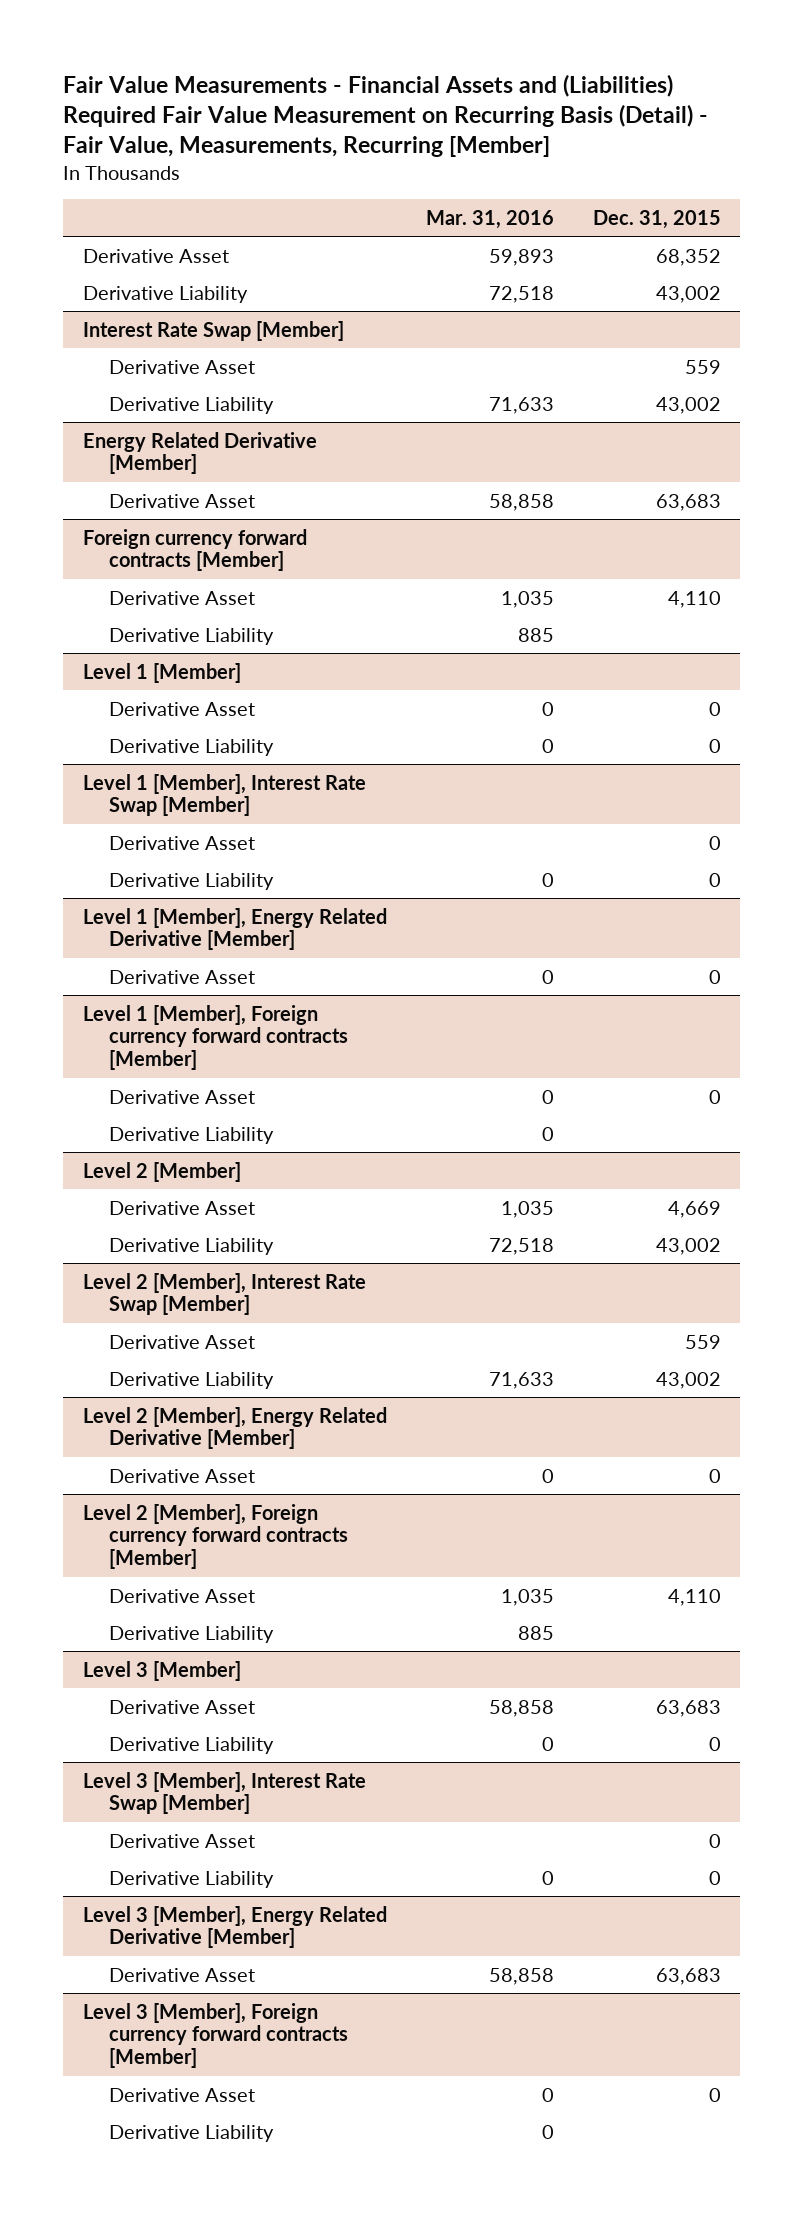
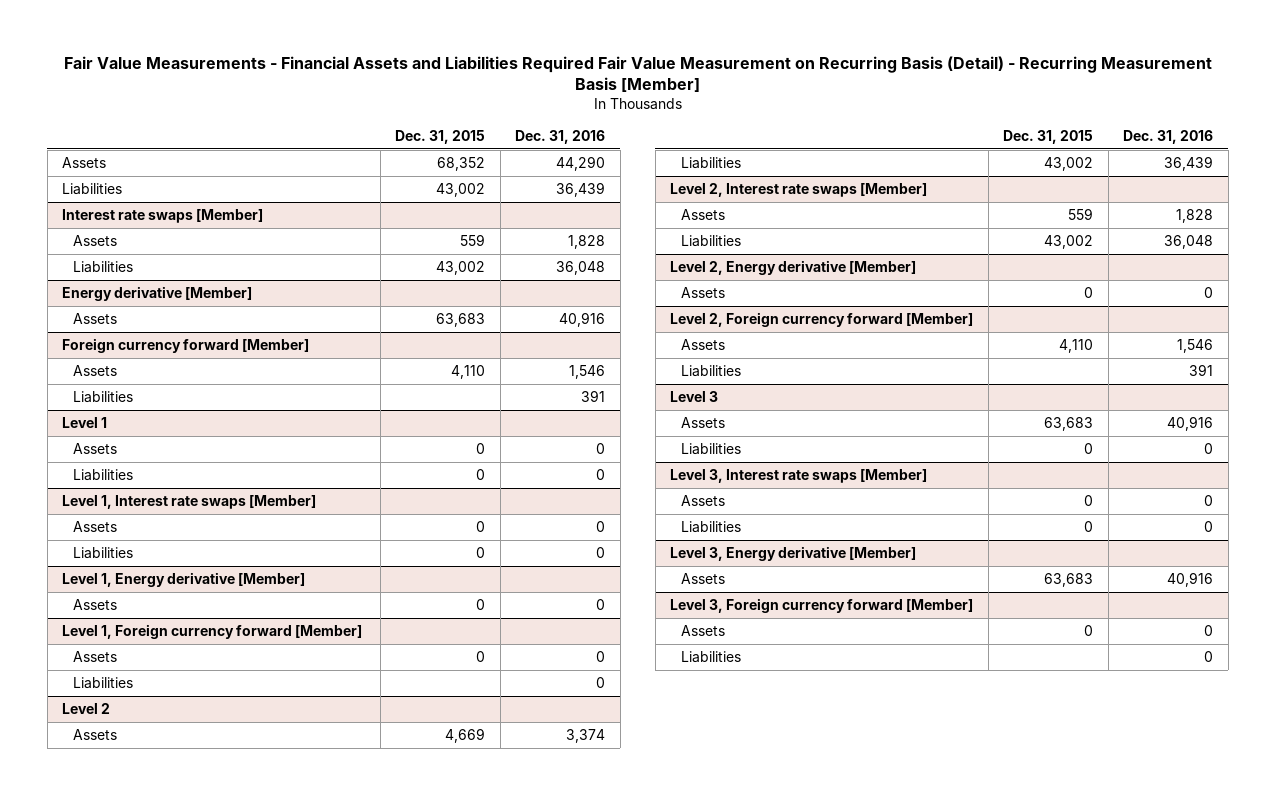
- Fair Value Measurements - Financial Assets and (Liabilities) Required Fair Value Measurement on Recurring Basis (Detail) - Fair Value, Measurements, Recurring [Member]
+ Fair Value Measurements - Financial Assets and Liabilities Required Fair Value Measurement on Recurring Basis (Detail) - Recurring Measurement Basis [Member]
- | Mar. 31, 2016 | Dec. 31, 2015
+ | Dec. 31, 2015 | Dec. 31, 2016
- Derivative Asset | 59,893 | 68,352
- Derivative Liability | 72,518 | 43,002
- Interest Rate Swap [Member]
- Derivative Asset | | 559
- Derivative Liability | 71,633 | 43,002
- Energy Related Derivative [Member]
- Derivative Asset | 58,858 | 63,683
- Foreign currency forward contracts [Member]
- Derivative Asset | 1,035 | 4,110
- Derivative Liability | 885 |
- Level 1 [Member]
- Derivative Asset | 0 | 0
- Derivative Liability | 0 | 0
- Level 1 [Member], Interest Rate Swap [Member]
- Derivative Asset | | 0
- Derivative Liability | 0 | 0
- Level 1 [Member], Energy Related Derivative [Member]
- Derivative Asset | 0 | 0
- Level 1 [Member], Foreign currency forward contracts [Member]
- Derivative Asset | 0 | 0
- Derivative Liability | 0 |
- Level 2 [Member]
- Derivative Asset | 1,035 | 4,669
- Derivative Liability | 72,518 | 43,002
- Level 2 [Member], Interest Rate Swap [Member]
- Derivative Asset | | 559
- Derivative Liability | 71,633 | 43,002
- Level 2 [Member], Energy Related Derivative [Member]
- Derivative Asset | 0 | 0
- Level 2 [Member], Foreign currency forward contracts [Member]
- Derivative Asset | 1,035 | 4,110
- Derivative Liability | 885 |
- Level 3 [Member]
- Derivative Asset | 58,858 | 63,683
- Derivative Liability | 0 | 0
- Level 3 [Member], Interest Rate Swap [Member]
- Derivative Asset | | 0
- Derivative Liability | 0 | 0
- Level 3 [Member], Energy Related Derivative [Member]
- Derivative Asset | 58,858 | 63,683
- Level 3 [Member], Foreign currency forward contracts [Member]
- Derivative Asset | 0 | 0
- Derivative Liability | 0 |
+ Assets | 68,352 | 44,290
+ Liabilities | 43,002 | 36,439
+ Interest rate swaps [Member]
+ Assets | 559 | 1,828
+ Liabilities | 43,002 | 36,048
+ Energy derivative [Member]
+ Assets | 63,683 | 40,916
+ Foreign currency forward [Member]
+ Assets | 4,110 | 1,546
+ Liabilities | | 391
+ Level 1
+ Assets | 0 | 0
+ Liabilities | 0 | 0
+ Level 1, Interest rate swaps [Member]
+ Assets | 0 | 0
+ Liabilities | 0 | 0
+ Level 1, Energy derivative [Member]
+ Assets | 0 | 0
+ Level 1, Foreign currency forward [Member]
+ Assets | 0 | 0
+ Liabilities | | 0
+ Level 2
+ Assets | 4,669 | 3,374
+ Liabilities | 43,002 | 36,439
+ Level 2, Interest rate swaps [Member]
+ Assets | 559 | 1,828
+ Liabilities | 43,002 | 36,048
+ Level 2, Energy derivative [Member]
+ Assets | 0 | 0
+ Level 2, Foreign currency forward [Member]
+ Assets | 4,110 | 1,546
+ Liabilities | | 391
+ Level 3
+ Assets | 63,683 | 40,916
+ Liabilities | 0 | 0
+ Level 3, Interest rate swaps [Member]
+ Assets | 0 | 0
+ Liabilities | 0 | 0
+ Level 3, Energy derivative [Member]
+ Assets | 63,683 | 40,916
+ Level 3, Foreign currency forward [Member]
+ Assets | 0 | 0
+ Liabilities | | 0

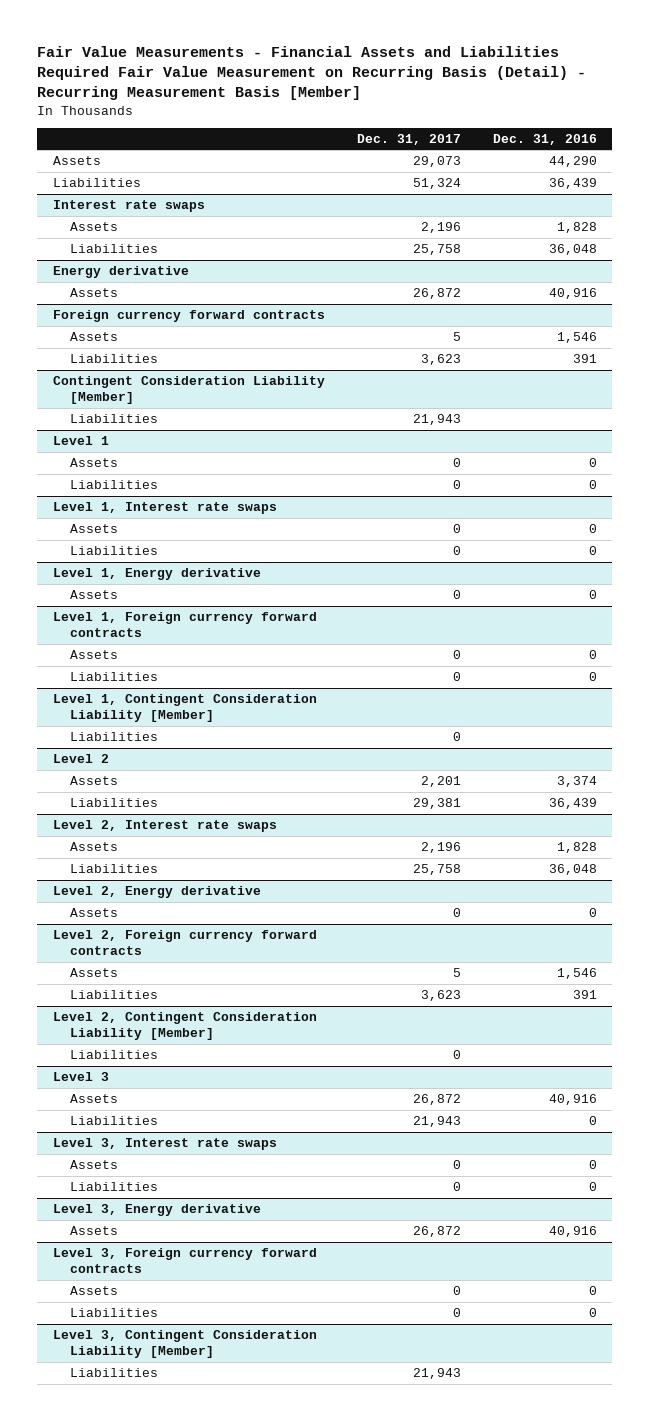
- | Dec. 31, 2015 | Dec. 31, 2016
+ | Dec. 31, 2017 | Dec. 31, 2016
- Interest rate swaps [Member]
+ Interest rate swaps
- Energy derivative [Member]
+ Energy derivative
- Foreign currency forward [Member]
+ Foreign currency forward contracts
+ Contingent Consideration Liability [Member]
+ Liabilities | 21,943 |
- Level 1, Interest rate swaps [Member]
+ Level 1, Interest rate swaps
- Level 1, Energy derivative [Member]
+ Level 1, Energy derivative
- Level 1, Foreign currency forward [Member]
+ Level 1, Foreign currency forward contracts
+ Level 1, Contingent Consideration Liability [Member]
+ Liabilities | 0 |
- Level 2, Interest rate swaps [Member]
+ Level 2, Interest rate swaps
- Level 2, Energy derivative [Member]
+ Level 2, Energy derivative
- Level 2, Foreign currency forward [Member]
+ Level 2, Foreign currency forward contracts
+ Level 2, Contingent Consideration Liability [Member]
+ Liabilities | 0 |
- Level 3, Interest rate swaps [Member]
+ Level 3, Interest rate swaps
- Level 3, Energy derivative [Member]
+ Level 3, Energy derivative
- Level 3, Foreign currency forward [Member]
+ Level 3, Foreign currency forward contracts
+ Level 3, Contingent Consideration Liability [Member]
+ Liabilities | 21,943 |

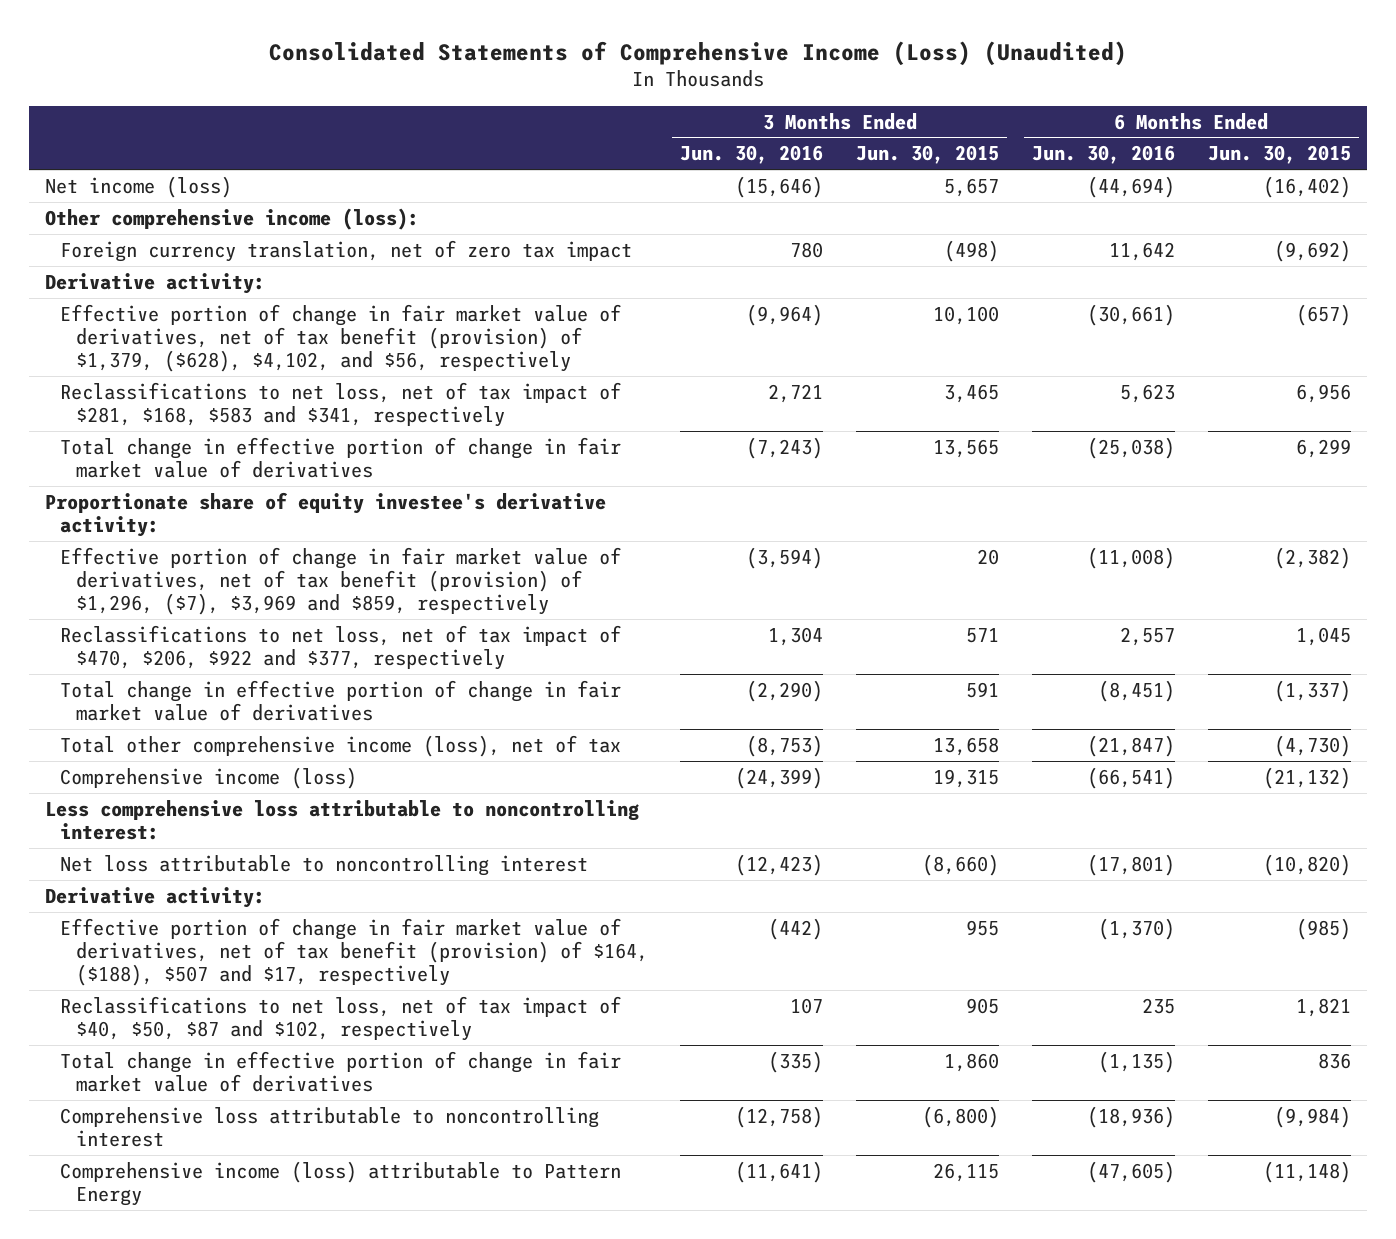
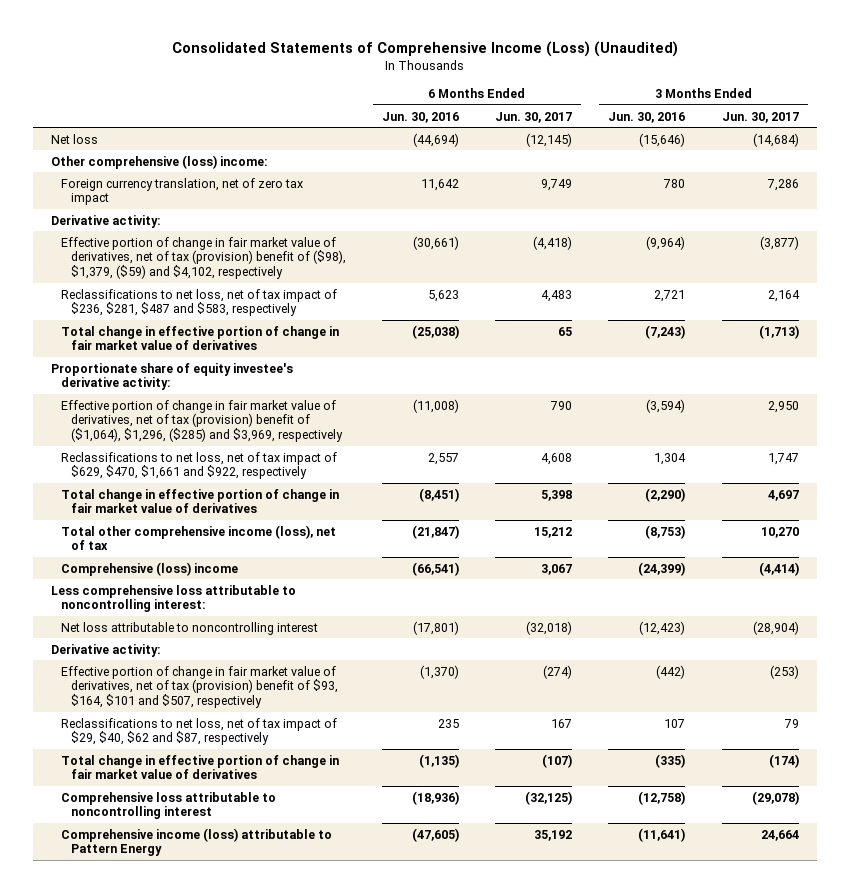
- | 3 Months Ended Jun. 30, 2016 | 3 Months Ended Jun. 30, 2015 | 6 Months Ended Jun. 30, 2016 | 6 Months Ended Jun. 30, 2015
+ | 6 Months Ended Jun. 30, 2016 | 6 Months Ended Jun. 30, 2017 | 3 Months Ended Jun. 30, 2016 | 3 Months Ended Jun. 30, 2017
- Net income (loss) | (15,646) | 5,657 | (44,694) | (16,402)
- Other comprehensive income (loss):
+ Net loss | (44,694) | (12,145) | (15,646) | (14,684)
+ Other comprehensive (loss) income:
- Effective portion of change in fair market value of derivatives, net of tax benefit (provision) of $1,379, ($628), $4,102, and $56, respectively | (9,964) | 10,100 | (30,661) | (657)
- Reclassifications to net loss, net of tax impact of $281, $168, $583 and $341, respectively | 2,721 | 3,465 | 5,623 | 6,956
+ Effective portion of change in fair market value of derivatives, net of tax (provision) benefit of ($98), $1,379, ($59) and $4,102, respectively | (30,661) | (4,418) | (9,964) | (3,877)
+ Reclassifications to net loss, net of tax impact of $236, $281, $487 and $583, respectively | 5,623 | 4,483 | 2,721 | 2,164
- Effective portion of change in fair market value of derivatives, net of tax benefit (provision) of $1,296, ($7), $3,969 and $859, respectively | (3,594) | 20 | (11,008) | (2,382)
- Reclassifications to net loss, net of tax impact of $470, $206, $922 and $377, respectively | 1,304 | 571 | 2,557 | 1,045
+ Effective portion of change in fair market value of derivatives, net of tax (provision) benefit of ($1,064), $1,296, ($285) and $3,969, respectively | (11,008) | 790 | (3,594) | 2,950
+ Reclassifications to net loss, net of tax impact of $629, $470, $1,661 and $922, respectively | 2,557 | 4,608 | 1,304 | 1,747
- Comprehensive income (loss) | (24,399) | 19,315 | (66,541) | (21,132)
+ Comprehensive (loss) income | (66,541) | 3,067 | (24,399) | (4,414)
- Effective portion of change in fair market value of derivatives, net of tax benefit (provision) of $164, ($188), $507 and $17, respectively | (442) | 955 | (1,370) | (985)
- Reclassifications to net loss, net of tax impact of $40, $50, $87 and $102, respectively | 107 | 905 | 235 | 1,821
+ Effective portion of change in fair market value of derivatives, net of tax (provision) benefit of $93, $164, $101 and $507, respectively | (1,370) | (274) | (442) | (253)
+ Reclassifications to net loss, net of tax impact of $29, $40, $62 and $87, respectively | 235 | 167 | 107 | 79

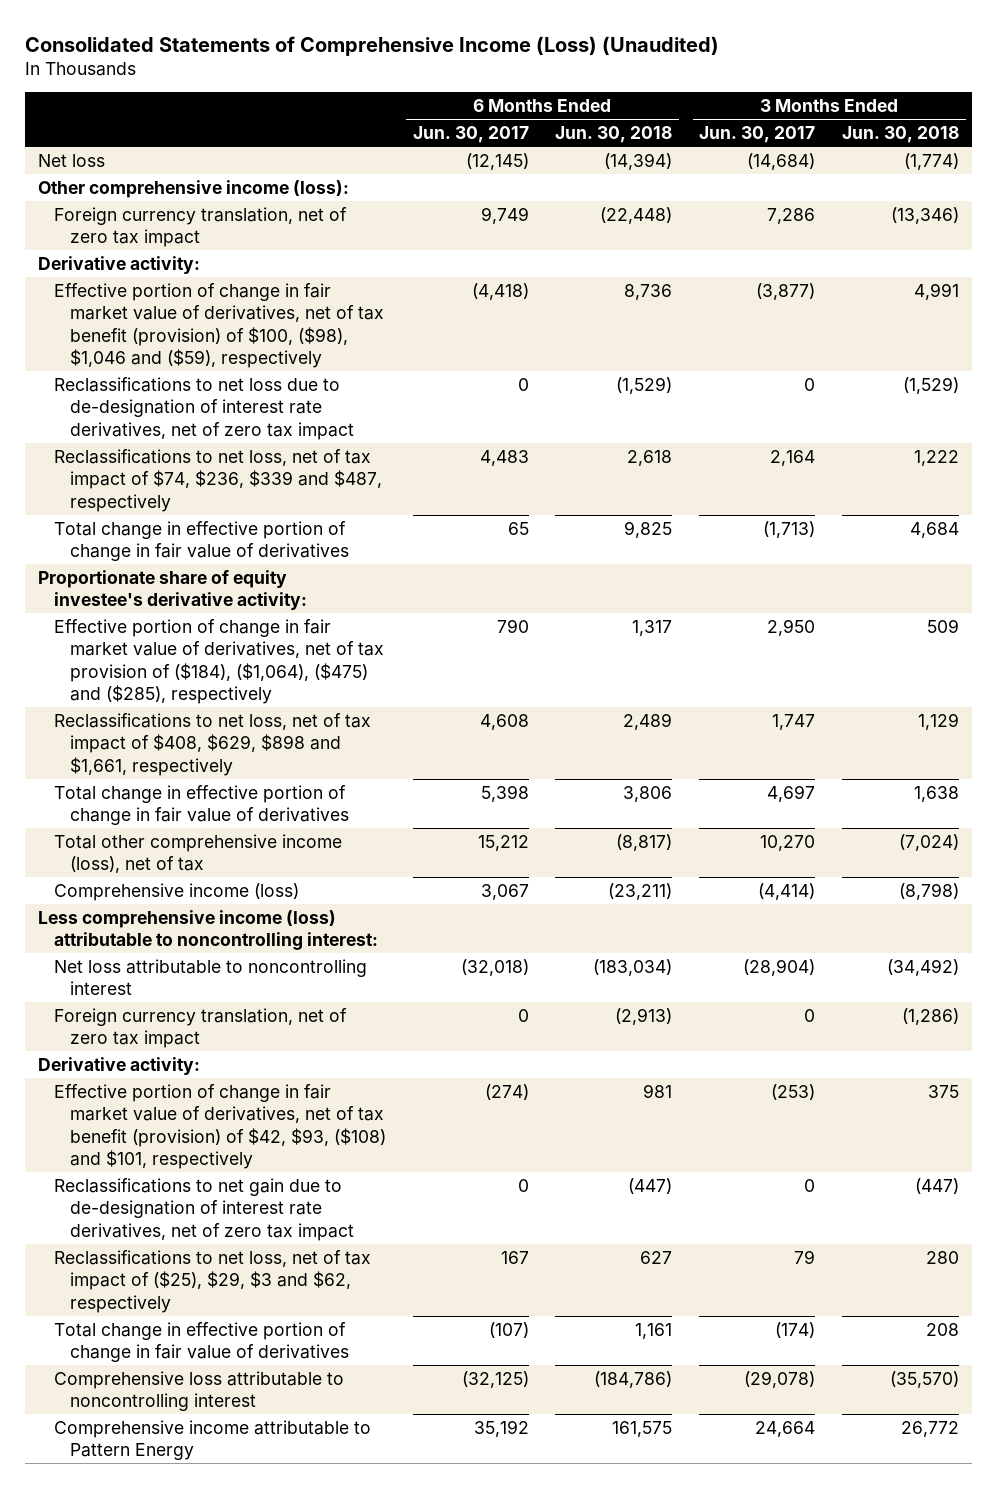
- | 6 Months Ended Jun. 30, 2016 | 6 Months Ended Jun. 30, 2017 | 3 Months Ended Jun. 30, 2016 | 3 Months Ended Jun. 30, 2017
+ | 6 Months Ended Jun. 30, 2017 | 6 Months Ended Jun. 30, 2018 | 3 Months Ended Jun. 30, 2017 | 3 Months Ended Jun. 30, 2018
- Other comprehensive (loss) income:
+ Other comprehensive income (loss):
- Effective portion of change in fair market value of derivatives, net of tax (provision) benefit of ($98), $1,379, ($59) and $4,102, respectively | (30,661) | (4,418) | (9,964) | (3,877)
- Reclassifications to net loss, net of tax impact of $236, $281, $487 and $583, respectively | 5,623 | 4,483 | 2,721 | 2,164
- Total change in effective portion of change in fair market value of derivatives | (25,038) | 65 | (7,243) | (1,713)
+ Effective portion of change in fair market value of derivatives, net of tax benefit (provision) of $100, ($98), $1,046 and ($59), respectively | (4,418) | 8,736 | (3,877) | 4,991
+ Reclassifications to net loss due to de-designation of interest rate derivatives, net of zero tax impact | 0 | (1,529) | 0 | (1,529)
+ Reclassifications to net loss, net of tax impact of $74, $236, $339 and $487, respectively | 4,483 | 2,618 | 2,164 | 1,222
+ Total change in effective portion of change in fair value of derivatives | 65 | 9,825 | (1,713) | 4,684
- Effective portion of change in fair market value of derivatives, net of tax (provision) benefit of ($1,064), $1,296, ($285) and $3,969, respectively | (11,008) | 790 | (3,594) | 2,950
- Reclassifications to net loss, net of tax impact of $629, $470, $1,661 and $922, respectively | 2,557 | 4,608 | 1,304 | 1,747
- Total change in effective portion of change in fair market value of derivatives | (8,451) | 5,398 | (2,290) | 4,697
+ Effective portion of change in fair market value of derivatives, net of tax provision of ($184), ($1,064), ($475) and ($285), respectively | 790 | 1,317 | 2,950 | 509
+ Reclassifications to net loss, net of tax impact of $408, $629, $898 and $1,661, respectively | 4,608 | 2,489 | 1,747 | 1,129
+ Total change in effective portion of change in fair value of derivatives | 5,398 | 3,806 | 4,697 | 1,638
- Comprehensive (loss) income | (66,541) | 3,067 | (24,399) | (4,414)
- Less comprehensive loss attributable to noncontrolling interest:
+ Comprehensive income (loss) | 3,067 | (23,211) | (4,414) | (8,798)
+ Less comprehensive income (loss) attributable to noncontrolling interest:
+ Foreign currency translation, net of zero tax impact | 0 | (2,913) | 0 | (1,286)
- Effective portion of change in fair market value of derivatives, net of tax (provision) benefit of $93, $164, $101 and $507, respectively | (1,370) | (274) | (442) | (253)
- Reclassifications to net loss, net of tax impact of $29, $40, $62 and $87, respectively | 235 | 167 | 107 | 79
- Total change in effective portion of change in fair market value of derivatives | (1,135) | (107) | (335) | (174)
+ Effective portion of change in fair market value of derivatives, net of tax benefit (provision) of $42, $93, ($108) and $101, respectively | (274) | 981 | (253) | 375
+ Reclassifications to net gain due to de-designation of interest rate derivatives, net of zero tax impact | 0 | (447) | 0 | (447)
+ Reclassifications to net loss, net of tax impact of ($25), $29, $3 and $62, respectively | 167 | 627 | 79 | 280
+ Total change in effective portion of change in fair value of derivatives | (107) | 1,161 | (174) | 208
- Comprehensive income (loss) attributable to Pattern Energy | (47,605) | 35,192 | (11,641) | 24,664
+ Comprehensive income attributable to Pattern Energy | 35,192 | 161,575 | 24,664 | 26,772

